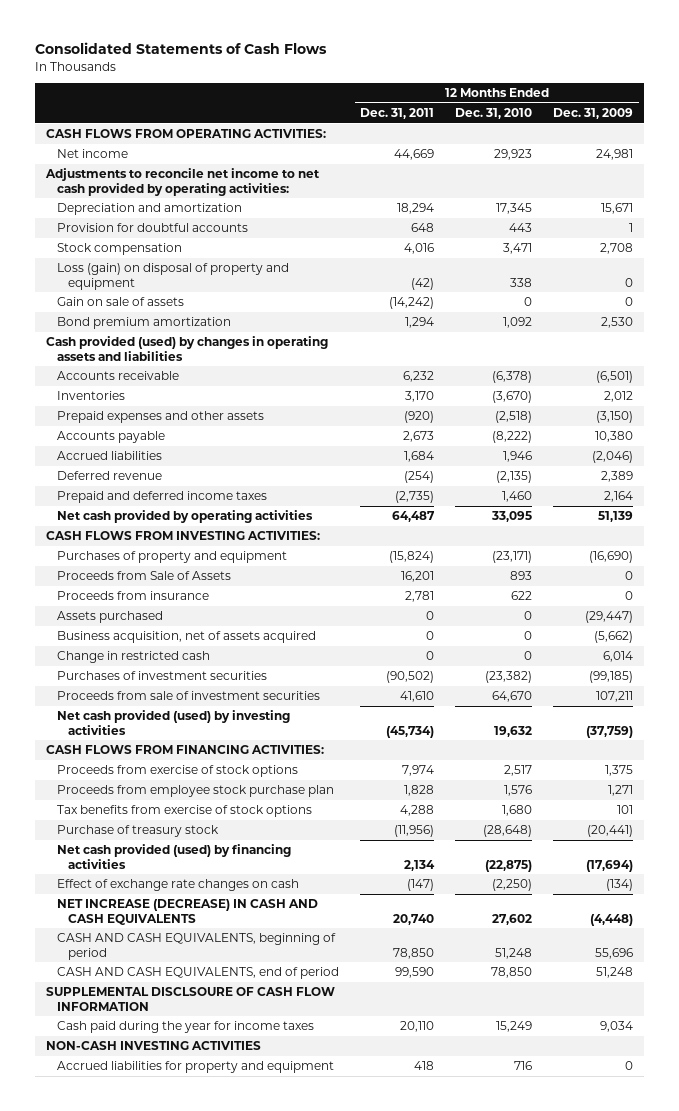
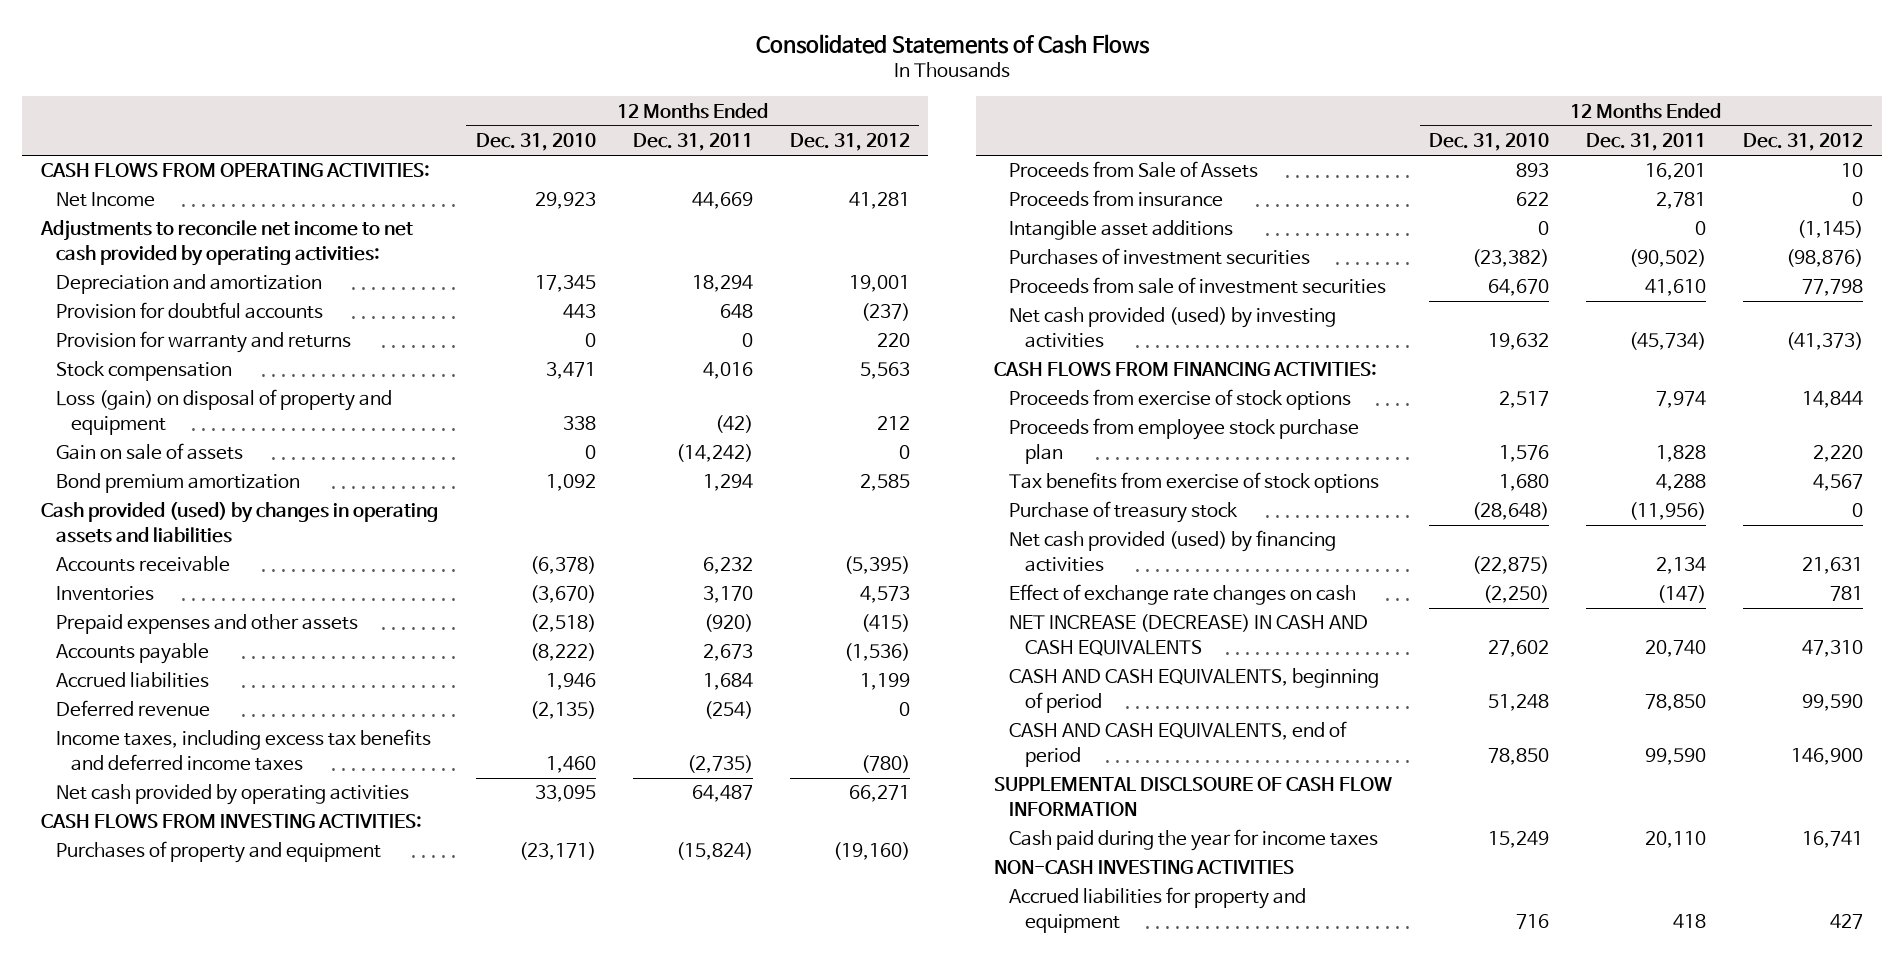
- | 12 Months Ended Dec. 31, 2011 | 12 Months Ended Dec. 31, 2010 | 12 Months Ended Dec. 31, 2009
+ | 12 Months Ended Dec. 31, 2010 | 12 Months Ended Dec. 31, 2011 | 12 Months Ended Dec. 31, 2012
- Net income | 44,669 | 29,923 | 24,981
+ Net Income | 29,923 | 44,669 | 41,281
+ Provision for warranty and returns | 0 | 0 | 220
- Prepaid and deferred income taxes | (2,735) | 1,460 | 2,164
+ Income taxes, including excess tax benefits and deferred income taxes | 1,460 | (2,735) | (780)
- Assets purchased | 0 | 0 | (29,447)
- Business acquisition, net of assets acquired | 0 | 0 | (5,662)
- Change in restricted cash | 0 | 0 | 6,014
+ Intangible asset additions | 0 | 0 | (1,145)

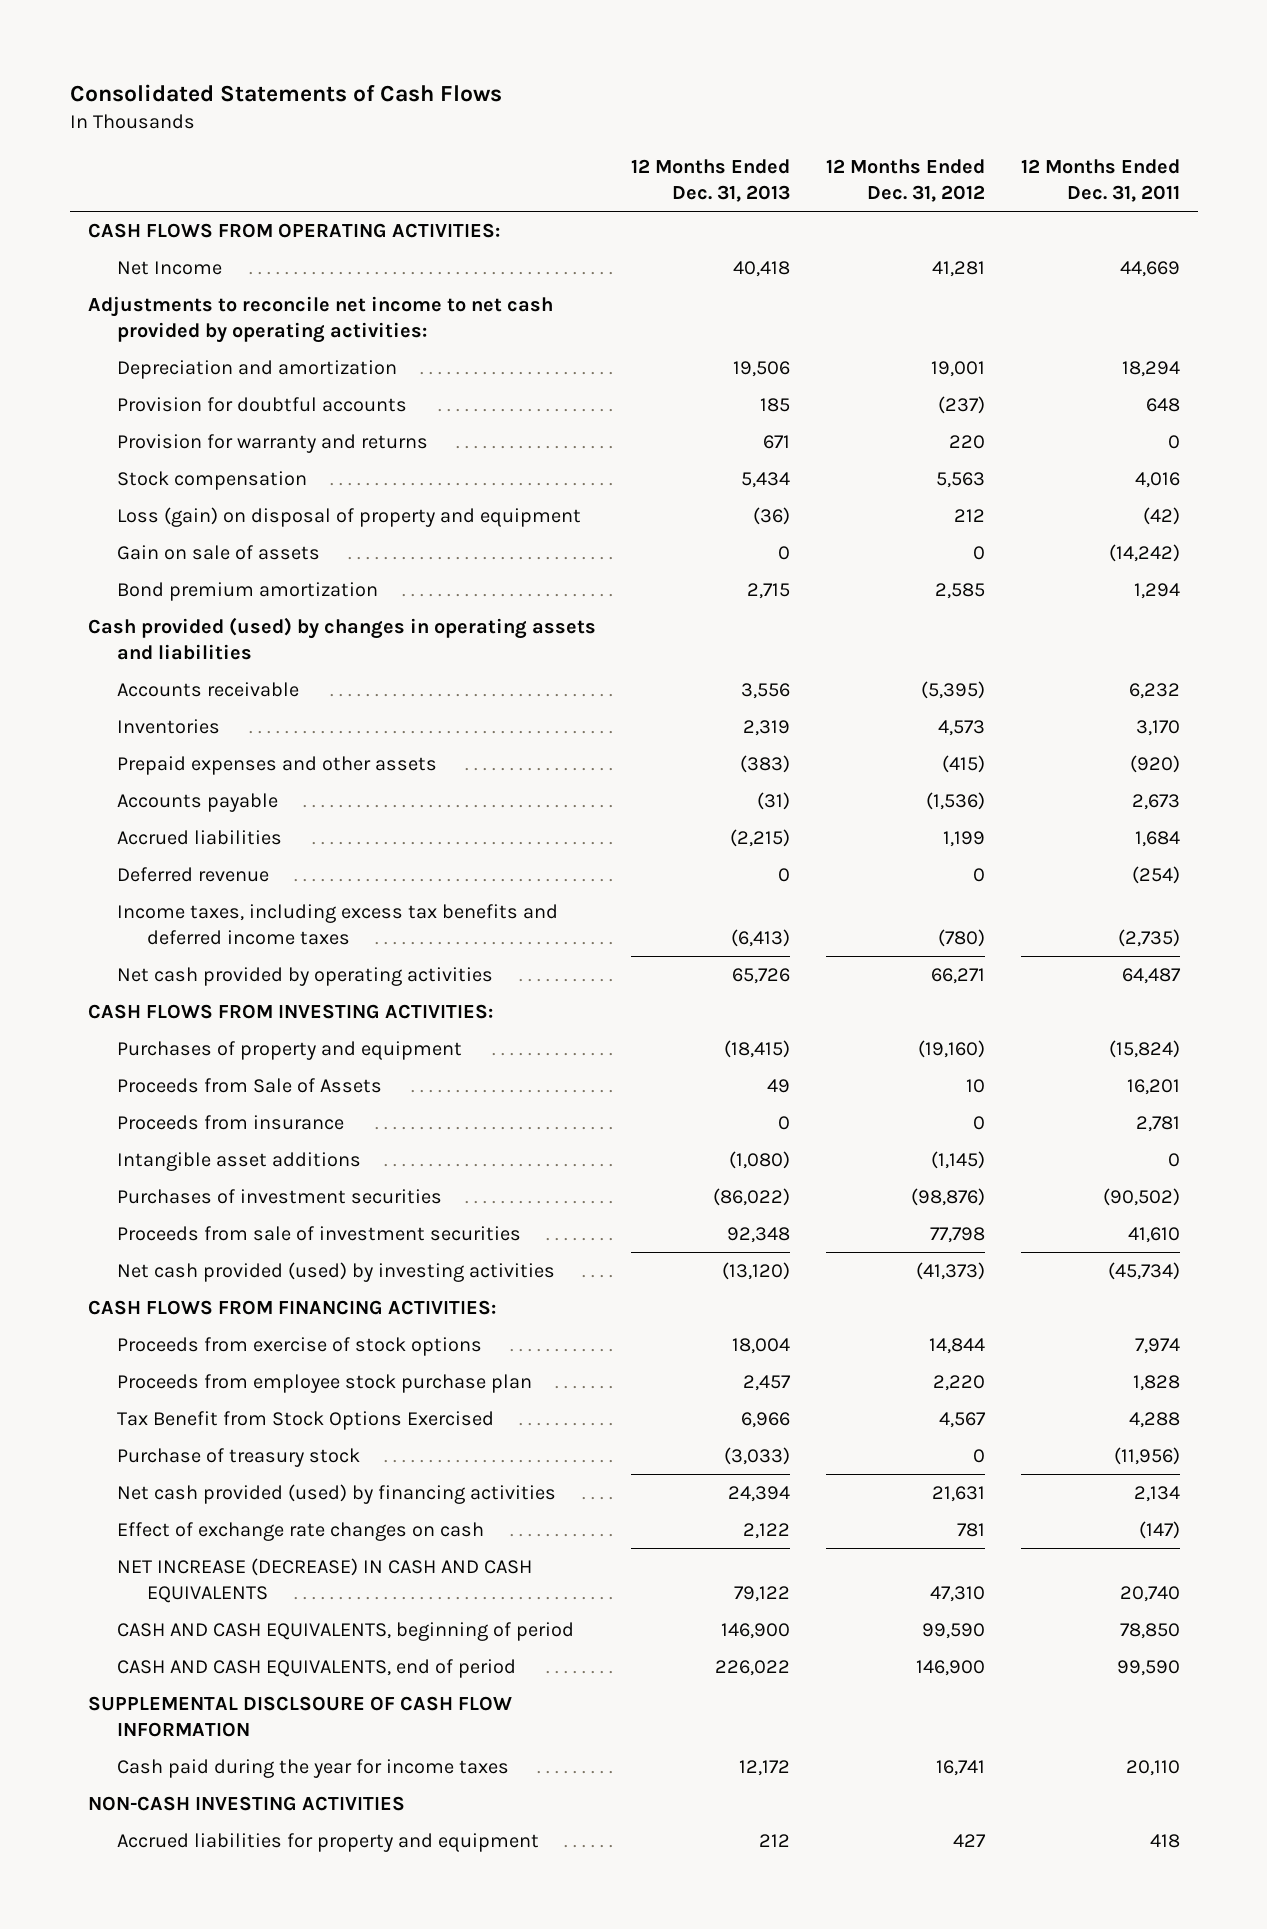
- | 12 Months Ended Dec. 31, 2010 | 12 Months Ended Dec. 31, 2011 | 12 Months Ended Dec. 31, 2012
+ | 12 Months Ended Dec. 31, 2013 | 12 Months Ended Dec. 31, 2012 | 12 Months Ended Dec. 31, 2011
- Tax benefits from exercise of stock options | 1,680 | 4,288 | 4,567
+ Tax Benefit from Stock Options Exercised | 6,966 | 4,567 | 4,288

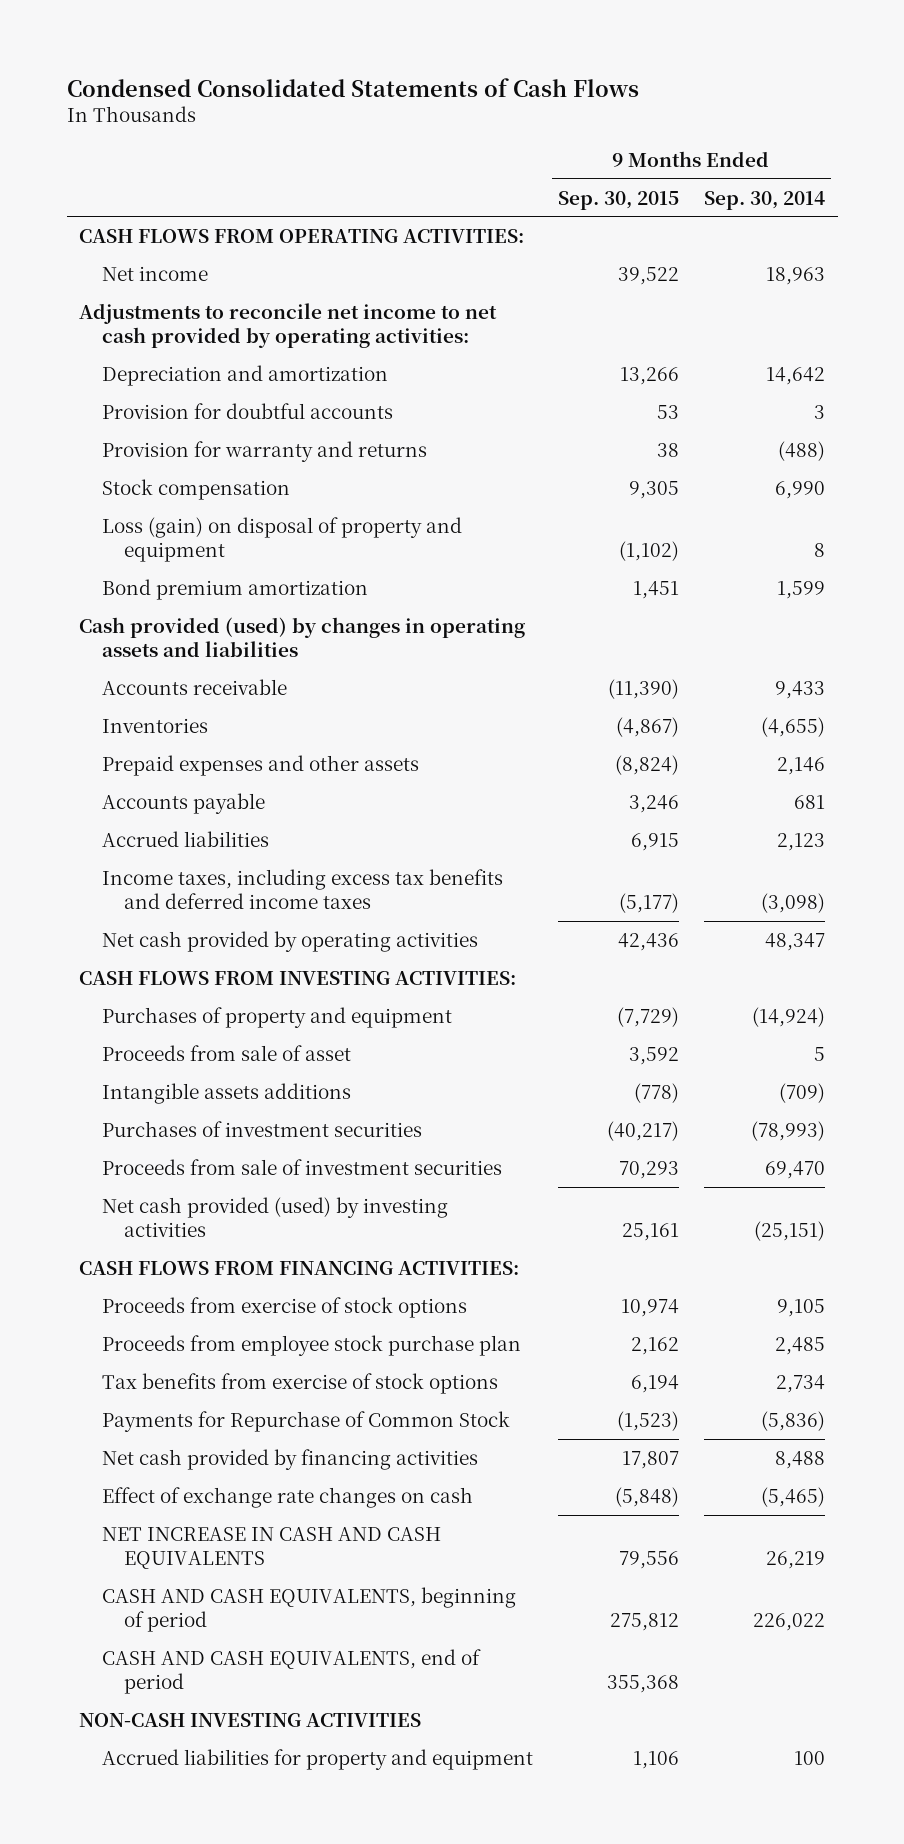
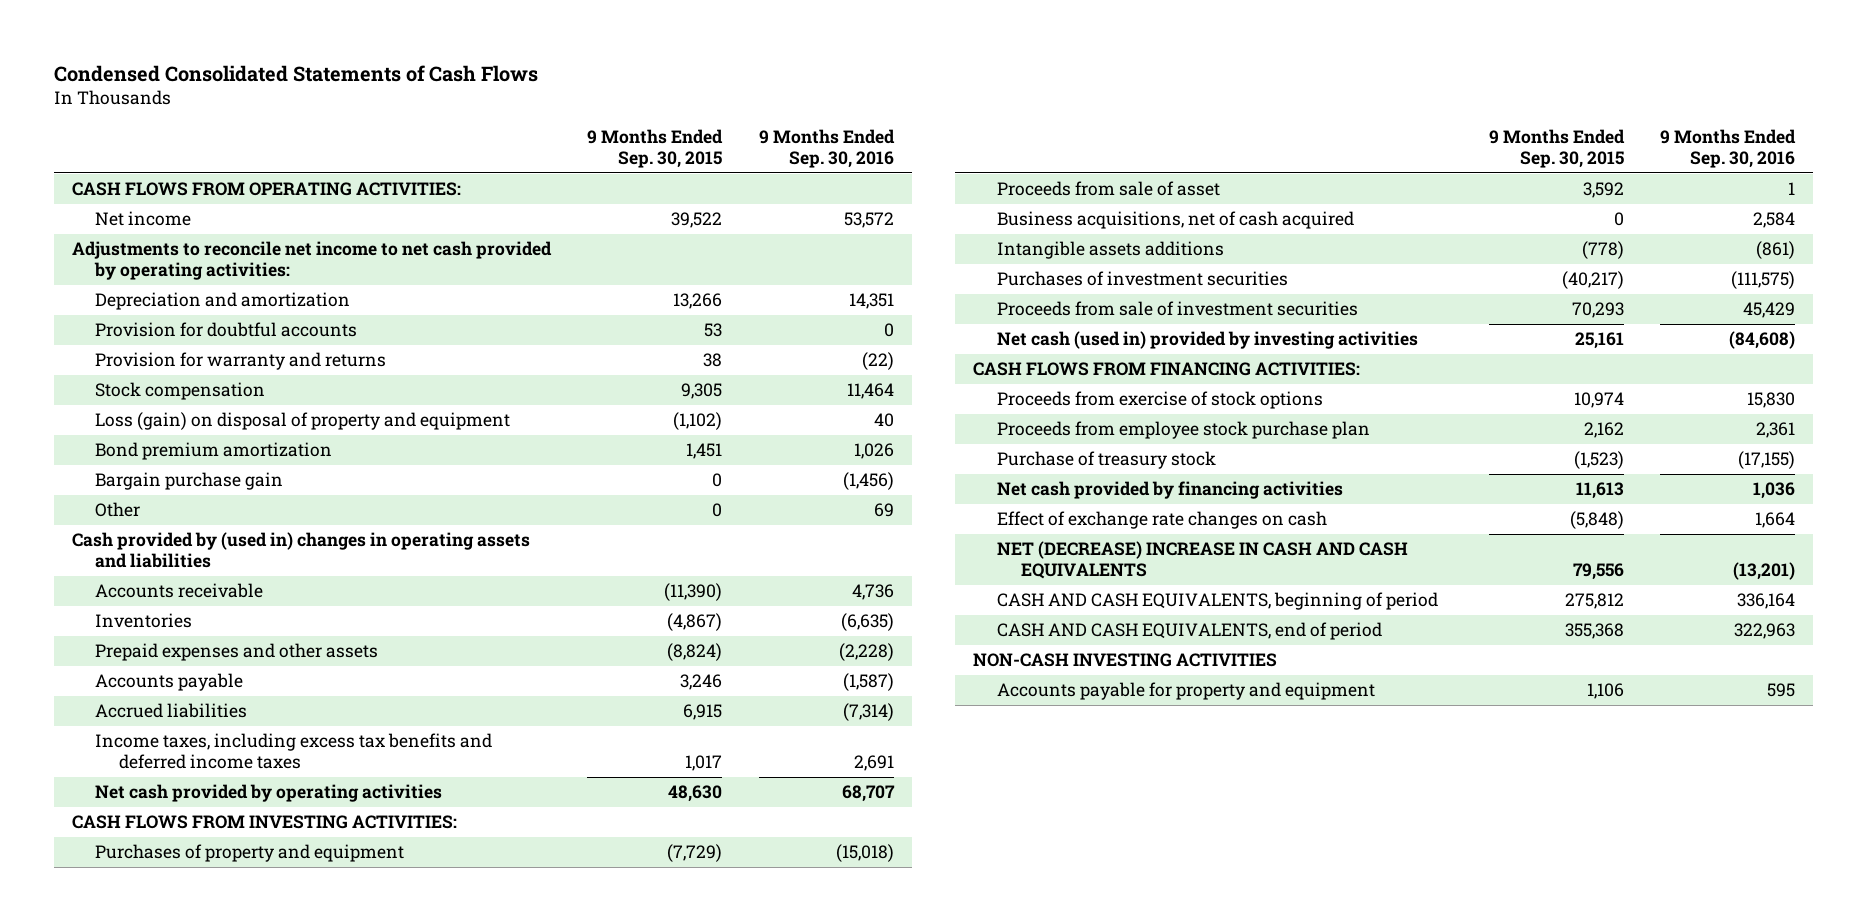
- | 9 Months Ended Sep. 30, 2015 | 9 Months Ended Sep. 30, 2014
+ | 9 Months Ended Sep. 30, 2015 | 9 Months Ended Sep. 30, 2016
- Cash provided (used) by changes in operating assets and liabilities
+ Bargain purchase gain | 0 | (1,456)
+ Other | 0 | 69
+ Cash provided by (used in) changes in operating assets and liabilities
- Income taxes, including excess tax benefits and deferred income taxes | (5,177) | (3,098)
- Net cash provided by operating activities | 42,436 | 48,347
+ Income taxes, including excess tax benefits and deferred income taxes | 1,017 | 2,691
+ Net cash provided by operating activities | 48,630 | 68,707
+ Business acquisitions, net of cash acquired | 0 | 2,584
- Net cash provided (used) by investing activities | 25,161 | (25,151)
+ Net cash (used in) provided by investing activities | 25,161 | (84,608)
- Tax benefits from exercise of stock options | 6,194 | 2,734
- Payments for Repurchase of Common Stock | (1,523) | (5,836)
- Net cash provided by financing activities | 17,807 | 8,488
+ Purchase of treasury stock | (1,523) | (17,155)
+ Net cash provided by financing activities | 11,613 | 1,036
- NET INCREASE IN CASH AND CASH EQUIVALENTS | 79,556 | 26,219
+ NET (DECREASE) INCREASE IN CASH AND CASH EQUIVALENTS | 79,556 | (13,201)
- Accrued liabilities for property and equipment | 1,106 | 100
+ Accounts payable for property and equipment | 1,106 | 595

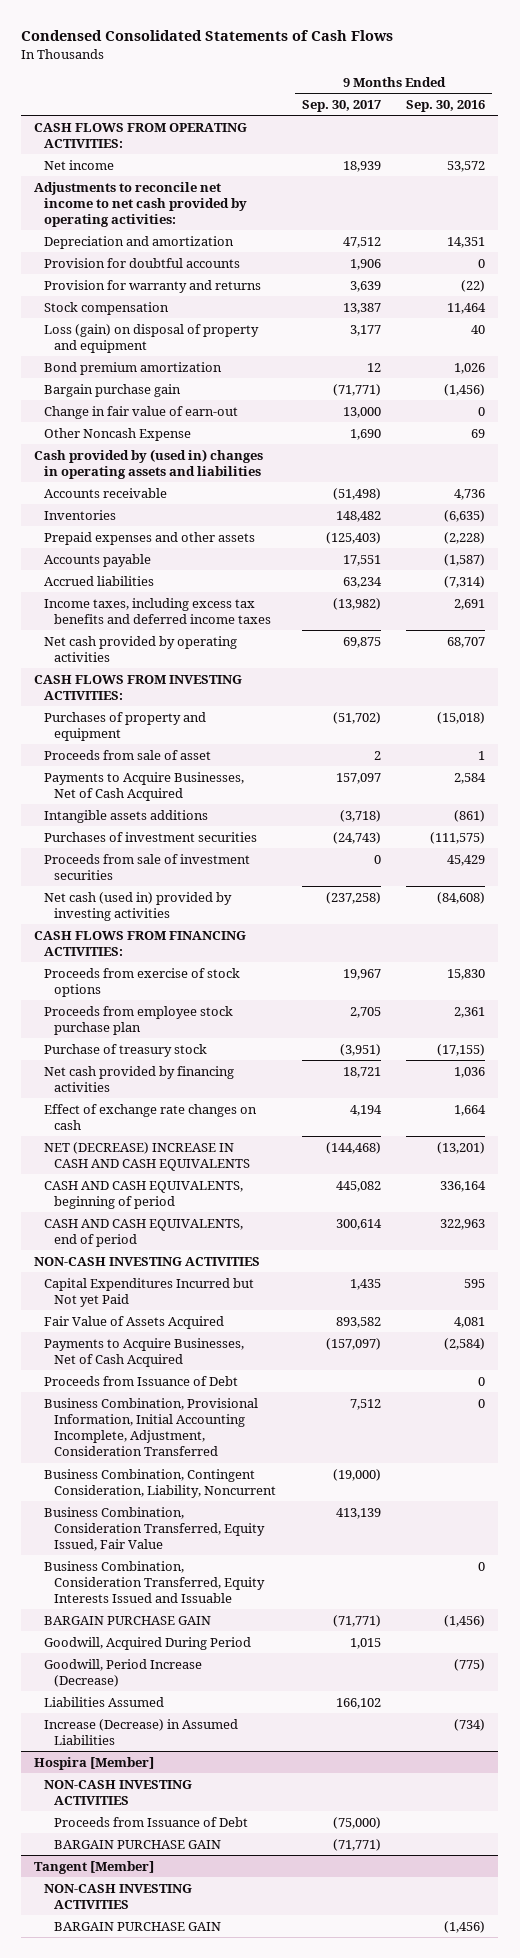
- | 9 Months Ended Sep. 30, 2015 | 9 Months Ended Sep. 30, 2016
+ | 9 Months Ended Sep. 30, 2017 | 9 Months Ended Sep. 30, 2016
- Other | 0 | 69
+ Change in fair value of earn-out | 13,000 | 0
+ Other Noncash Expense | 1,690 | 69
- Business acquisitions, net of cash acquired | 0 | 2,584
+ Payments to Acquire Businesses, Net of Cash Acquired | 157,097 | 2,584
- Accounts payable for property and equipment | 1,106 | 595
+ Capital Expenditures Incurred but Not yet Paid | 1,435 | 595
+ Fair Value of Assets Acquired | 893,582 | 4,081
+ Payments to Acquire Businesses, Net of Cash Acquired | (157,097) | (2,584)
+ Proceeds from Issuance of Debt | | 0
+ Business Combination, Provisional Information, Initial Accounting Incomplete, Adjustment, Consideration Transferred | 7,512 | 0
+ Business Combination, Contingent Consideration, Liability, Noncurrent | (19,000) |
+ Business Combination, Consideration Transferred, Equity Issued, Fair Value | 413,139 |
+ Business Combination, Consideration Transferred, Equity Interests Issued and Issuable | | 0
+ BARGAIN PURCHASE GAIN | (71,771) | (1,456)
+ Goodwill, Acquired During Period | 1,015 |
+ Goodwill, Period Increase (Decrease) | | (775)
+ Liabilities Assumed | 166,102 |
+ Increase (Decrease) in Assumed Liabilities | | (734)
+ Hospira [Member]
+ NON-CASH INVESTING ACTIVITIES
+ Proceeds from Issuance of Debt | (75,000) |
+ BARGAIN PURCHASE GAIN | (71,771) |
+ Tangent [Member]
+ NON-CASH INVESTING ACTIVITIES
+ BARGAIN PURCHASE GAIN | | (1,456)

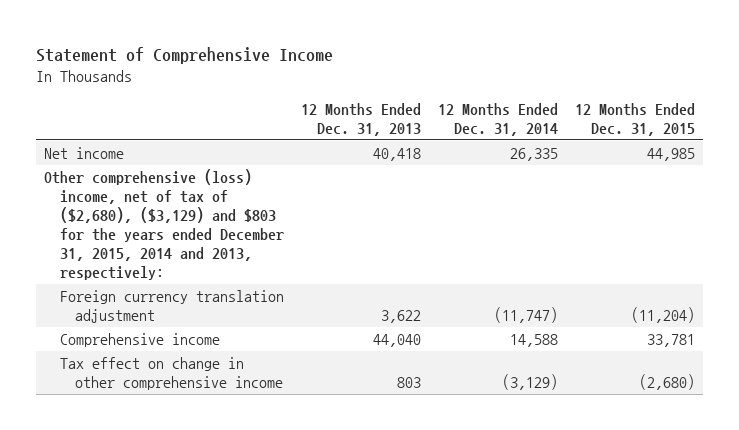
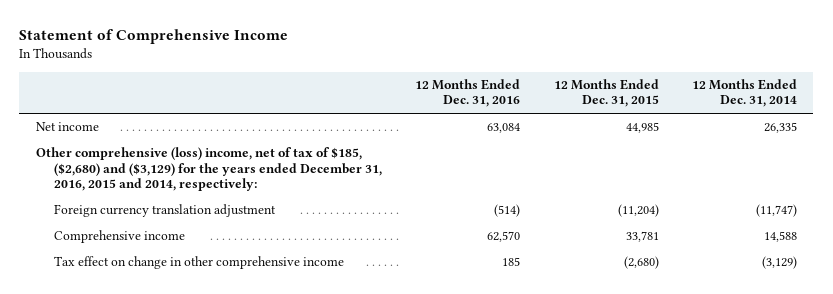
- | 12 Months Ended Dec. 31, 2013 | 12 Months Ended Dec. 31, 2014 | 12 Months Ended Dec. 31, 2015
+ | 12 Months Ended Dec. 31, 2016 | 12 Months Ended Dec. 31, 2015 | 12 Months Ended Dec. 31, 2014
- Other comprehensive (loss) income, net of tax of ($2,680), ($3,129) and $803 for the years ended December 31, 2015, 2014 and 2013, respectively:
+ Other comprehensive (loss) income, net of tax of $185, ($2,680) and ($3,129) for the years ended December 31, 2016, 2015 and 2014, respectively:

